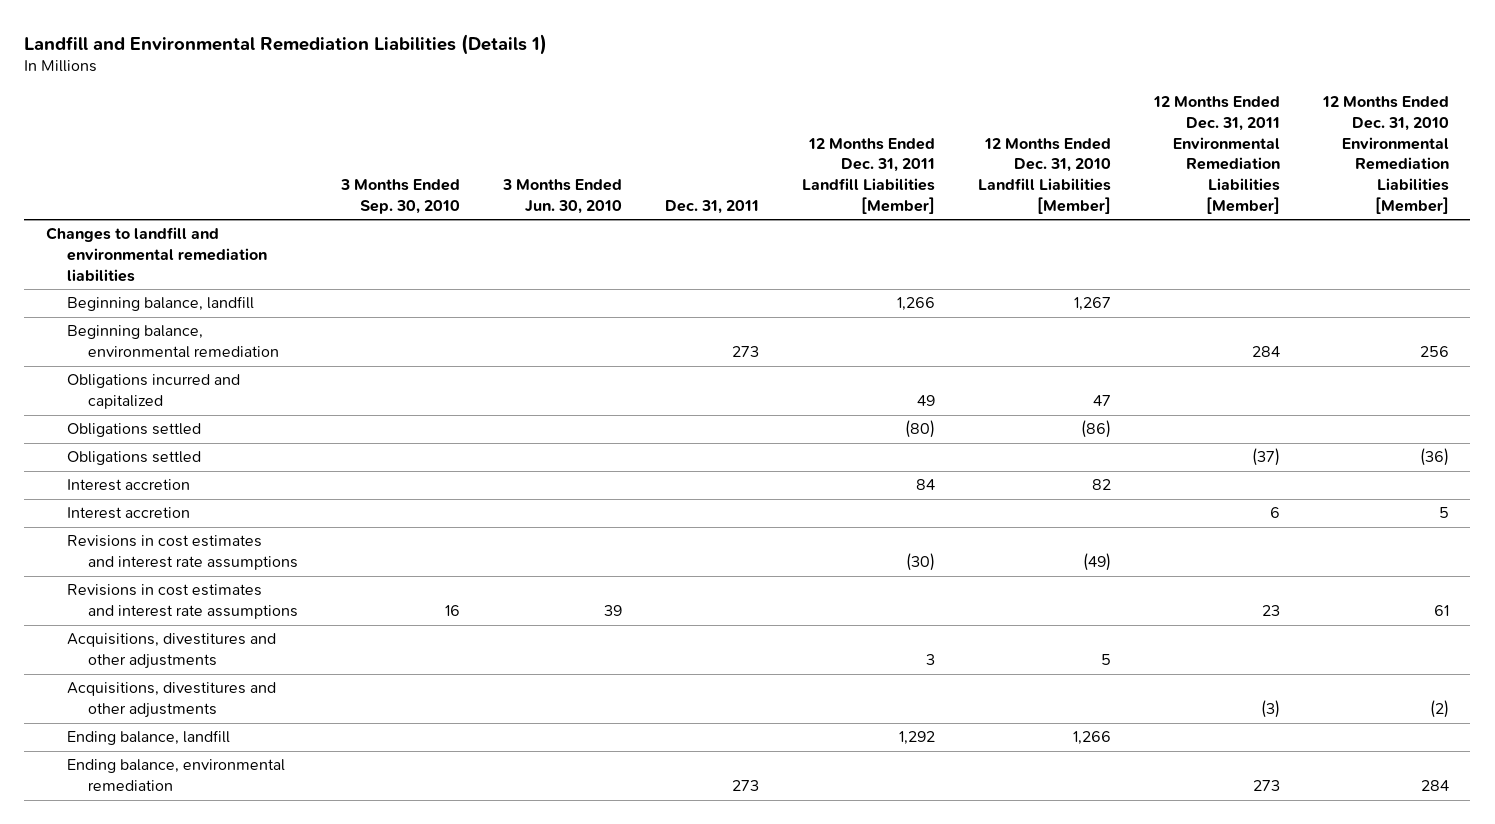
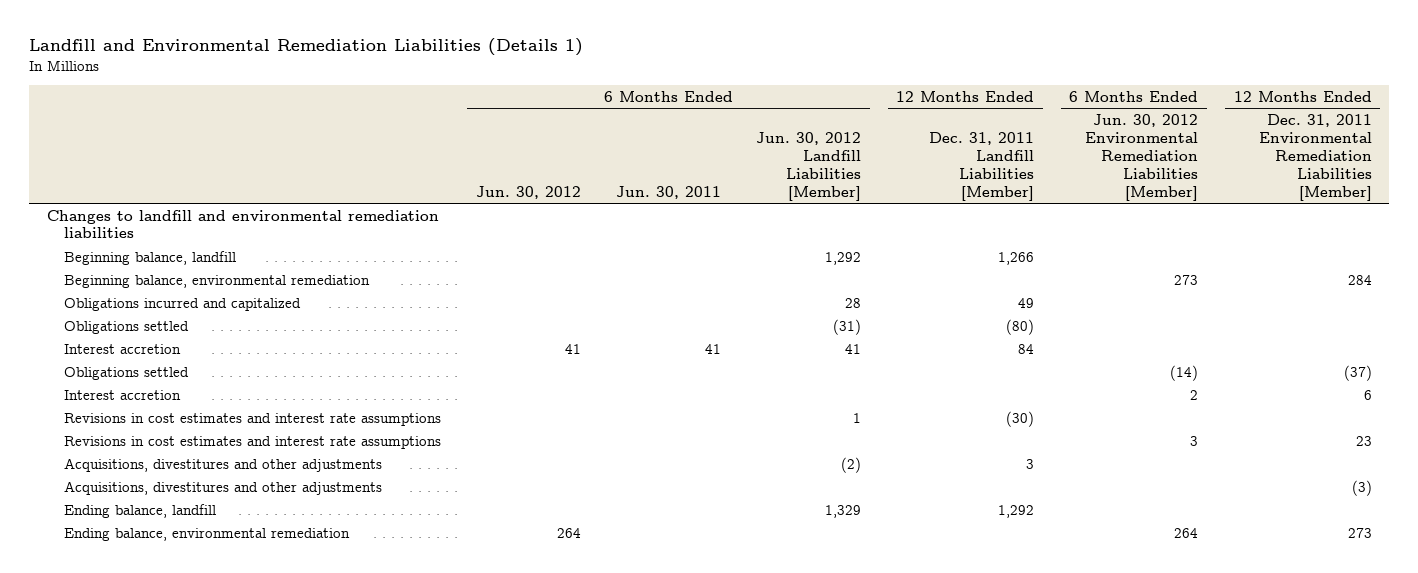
- | 3 Months Ended Sep. 30, 2010 | 3 Months Ended Jun. 30, 2010 | Dec. 31, 2011 | 12 Months Ended Dec. 31, 2011 Landfill Liabilities [Member] | 12 Months Ended Dec. 31, 2010 Landfill Liabilities [Member] | 12 Months Ended Dec. 31, 2011 Environmental Remediation Liabilities [Member] | 12 Months Ended Dec. 31, 2010 Environmental Remediation Liabilities [Member]
+ | 6 Months Ended Jun. 30, 2012 | 6 Months Ended Jun. 30, 2011 | 6 Months Ended Jun. 30, 2012 Landfill Liabilities [Member] | 12 Months Ended Dec. 31, 2011 Landfill Liabilities [Member] | 6 Months Ended Jun. 30, 2012 Environmental Remediation Liabilities [Member] | 12 Months Ended Dec. 31, 2011 Environmental Remediation Liabilities [Member]
moved down: Obligations settled | | | | | (14) | (37)

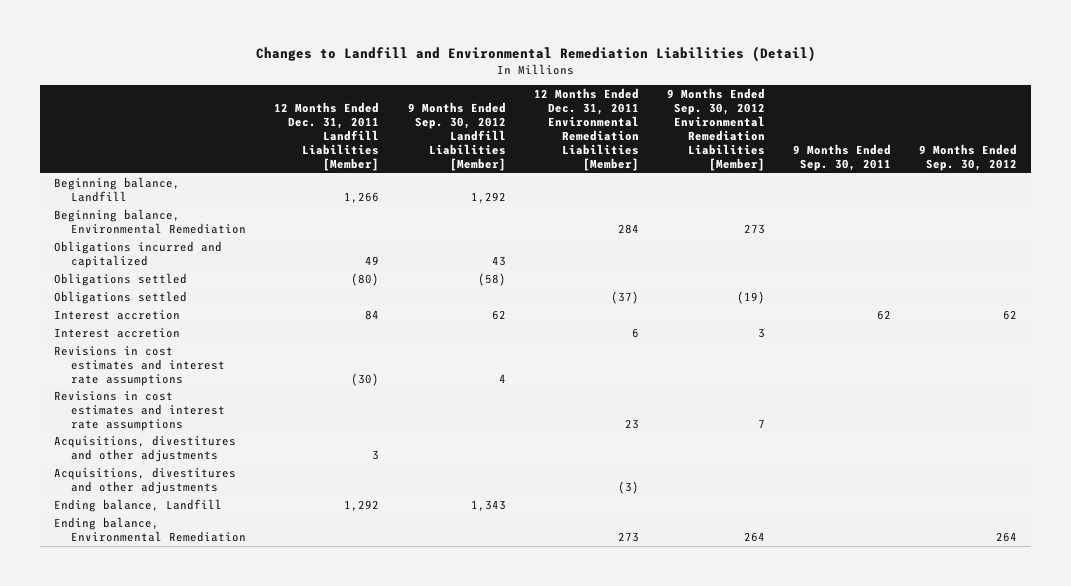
- Landfill and Environmental Remediation Liabilities (Details 1)
+ Changes to Landfill and Environmental Remediation Liabilities (Detail)
- | 6 Months Ended Jun. 30, 2012 | 6 Months Ended Jun. 30, 2011 | 6 Months Ended Jun. 30, 2012 Landfill Liabilities [Member] | 12 Months Ended Dec. 31, 2011 Landfill Liabilities [Member] | 6 Months Ended Jun. 30, 2012 Environmental Remediation Liabilities [Member] | 12 Months Ended Dec. 31, 2011 Environmental Remediation Liabilities [Member]
+ | 12 Months Ended Dec. 31, 2011 Landfill Liabilities [Member] | 9 Months Ended Sep. 30, 2012 Landfill Liabilities [Member] | 12 Months Ended Dec. 31, 2011 Environmental Remediation Liabilities [Member] | 9 Months Ended Sep. 30, 2012 Environmental Remediation Liabilities [Member] | 9 Months Ended Sep. 30, 2011 | 9 Months Ended Sep. 30, 2012
- Changes to landfill and environmental remediation liabilities
- Beginning balance, landfill | | | 1,292 | 1,266 | |
- Beginning balance, environmental remediation | | | | | 273 | 284
+ Beginning balance, Landfill | 1,266 | 1,292 | | | |
+ Beginning balance, Environmental Remediation | | | 284 | 273 | |
moved down: Interest accretion | 84 | 62 | | | 62 | 62
- Ending balance, landfill | | | 1,329 | 1,292 | |
- Ending balance, environmental remediation | 264 | | | | 264 | 273
+ Ending balance, Landfill | 1,292 | 1,343 | | | |
+ Ending balance, Environmental Remediation | | | 273 | 264 | | 264

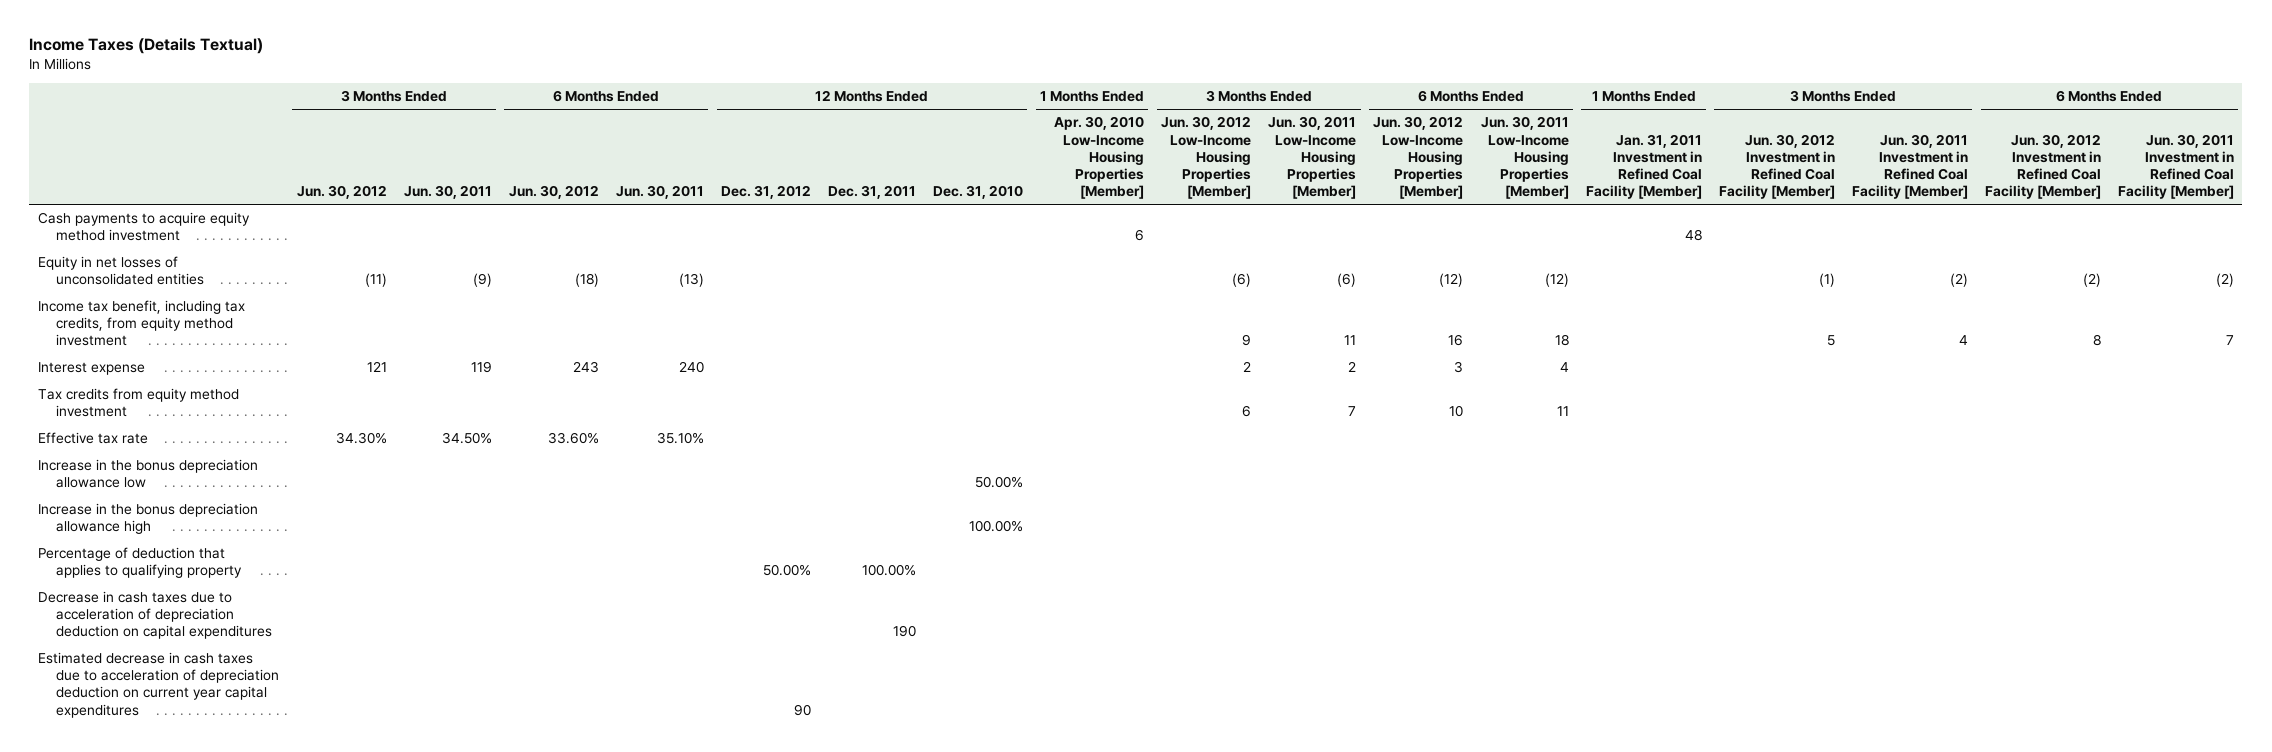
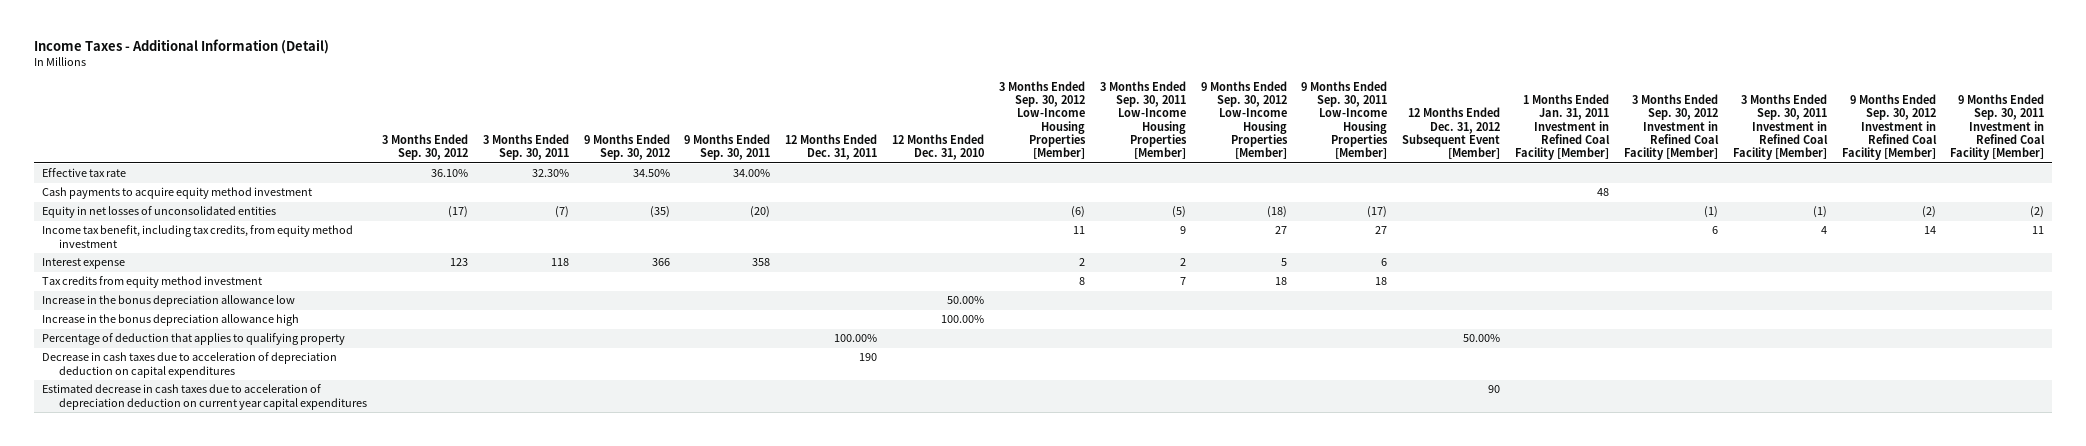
- Income Taxes (Details Textual)
+ Income Taxes - Additional Information (Detail)
- | 3 Months Ended Jun. 30, 2012 | 3 Months Ended Jun. 30, 2011 | 6 Months Ended Jun. 30, 2012 | 6 Months Ended Jun. 30, 2011 | 12 Months Ended Dec. 31, 2012 | 12 Months Ended Dec. 31, 2011 | 12 Months Ended Dec. 31, 2010 | 1 Months Ended Apr. 30, 2010 Low-Income Housing Properties [Member] | 3 Months Ended Jun. 30, 2012 Low-Income Housing Properties [Member] | 3 Months Ended Jun. 30, 2011 Low-Income Housing Properties [Member] | 6 Months Ended Jun. 30, 2012 Low-Income Housing Properties [Member] | 6 Months Ended Jun. 30, 2011 Low-Income Housing Properties [Member] | 1 Months Ended Jan. 31, 2011 Investment in Refined Coal Facility [Member] | 3 Months Ended Jun. 30, 2012 Investment in Refined Coal Facility [Member] | 3 Months Ended Jun. 30, 2011 Investment in Refined Coal Facility [Member] | 6 Months Ended Jun. 30, 2012 Investment in Refined Coal Facility [Member] | 6 Months Ended Jun. 30, 2011 Investment in Refined Coal Facility [Member]
+ | 3 Months Ended Sep. 30, 2012 | 3 Months Ended Sep. 30, 2011 | 9 Months Ended Sep. 30, 2012 | 9 Months Ended Sep. 30, 2011 | 12 Months Ended Dec. 31, 2011 | 12 Months Ended Dec. 31, 2010 | 3 Months Ended Sep. 30, 2012 Low-Income Housing Properties [Member] | 3 Months Ended Sep. 30, 2011 Low-Income Housing Properties [Member] | 9 Months Ended Sep. 30, 2012 Low-Income Housing Properties [Member] | 9 Months Ended Sep. 30, 2011 Low-Income Housing Properties [Member] | 12 Months Ended Dec. 31, 2012 Subsequent Event [Member] | 1 Months Ended Jan. 31, 2011 Investment in Refined Coal Facility [Member] | 3 Months Ended Sep. 30, 2012 Investment in Refined Coal Facility [Member] | 3 Months Ended Sep. 30, 2011 Investment in Refined Coal Facility [Member] | 9 Months Ended Sep. 30, 2012 Investment in Refined Coal Facility [Member] | 9 Months Ended Sep. 30, 2011 Investment in Refined Coal Facility [Member]
moved up: Effective tax rate | 36.10% | 32.30% | 34.50% | 34.00% | | | | | | | | | | | |

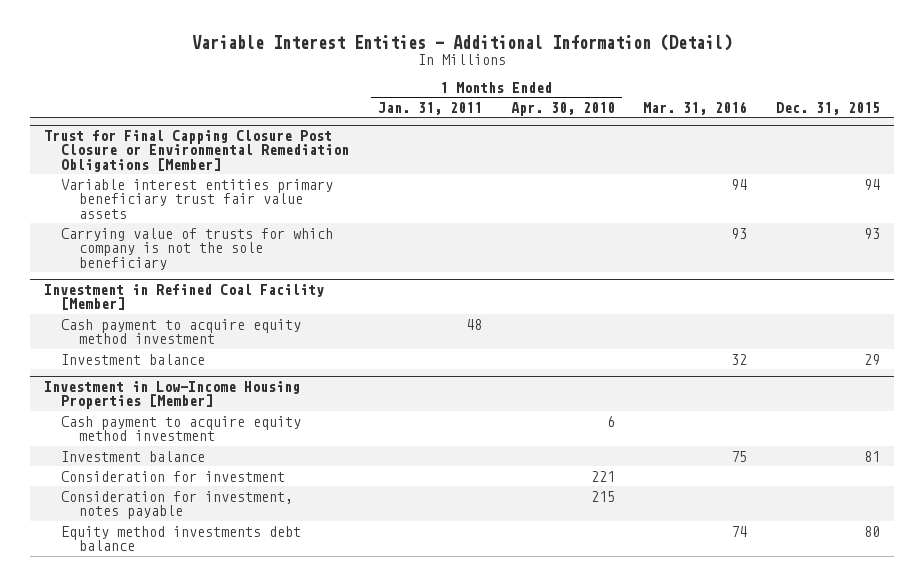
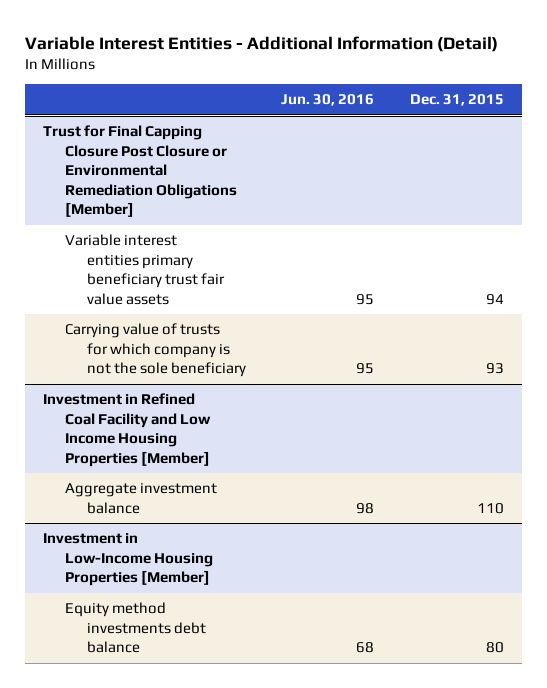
- | 1 Months Ended Jan. 31, 2011 | 1 Months Ended Apr. 30, 2010 | Mar. 31, 2016 | Dec. 31, 2015
+ | Jun. 30, 2016 | Dec. 31, 2015
- Investment in Refined Coal Facility [Member]
- Cash payment to acquire equity method investment | 48 | | |
- Investment balance | | | 32 | 29
+ Investment in Refined Coal Facility and Low Income Housing Properties [Member]
+ Aggregate investment balance | 98 | 110
@ Investment in Low-Income Housing Properties [Member]
- Cash payment to acquire equity method investment | | 6 | |
- Investment balance | | | 75 | 81
- Consideration for investment | | 221 | |
- Consideration for investment, notes payable | | 215 | |

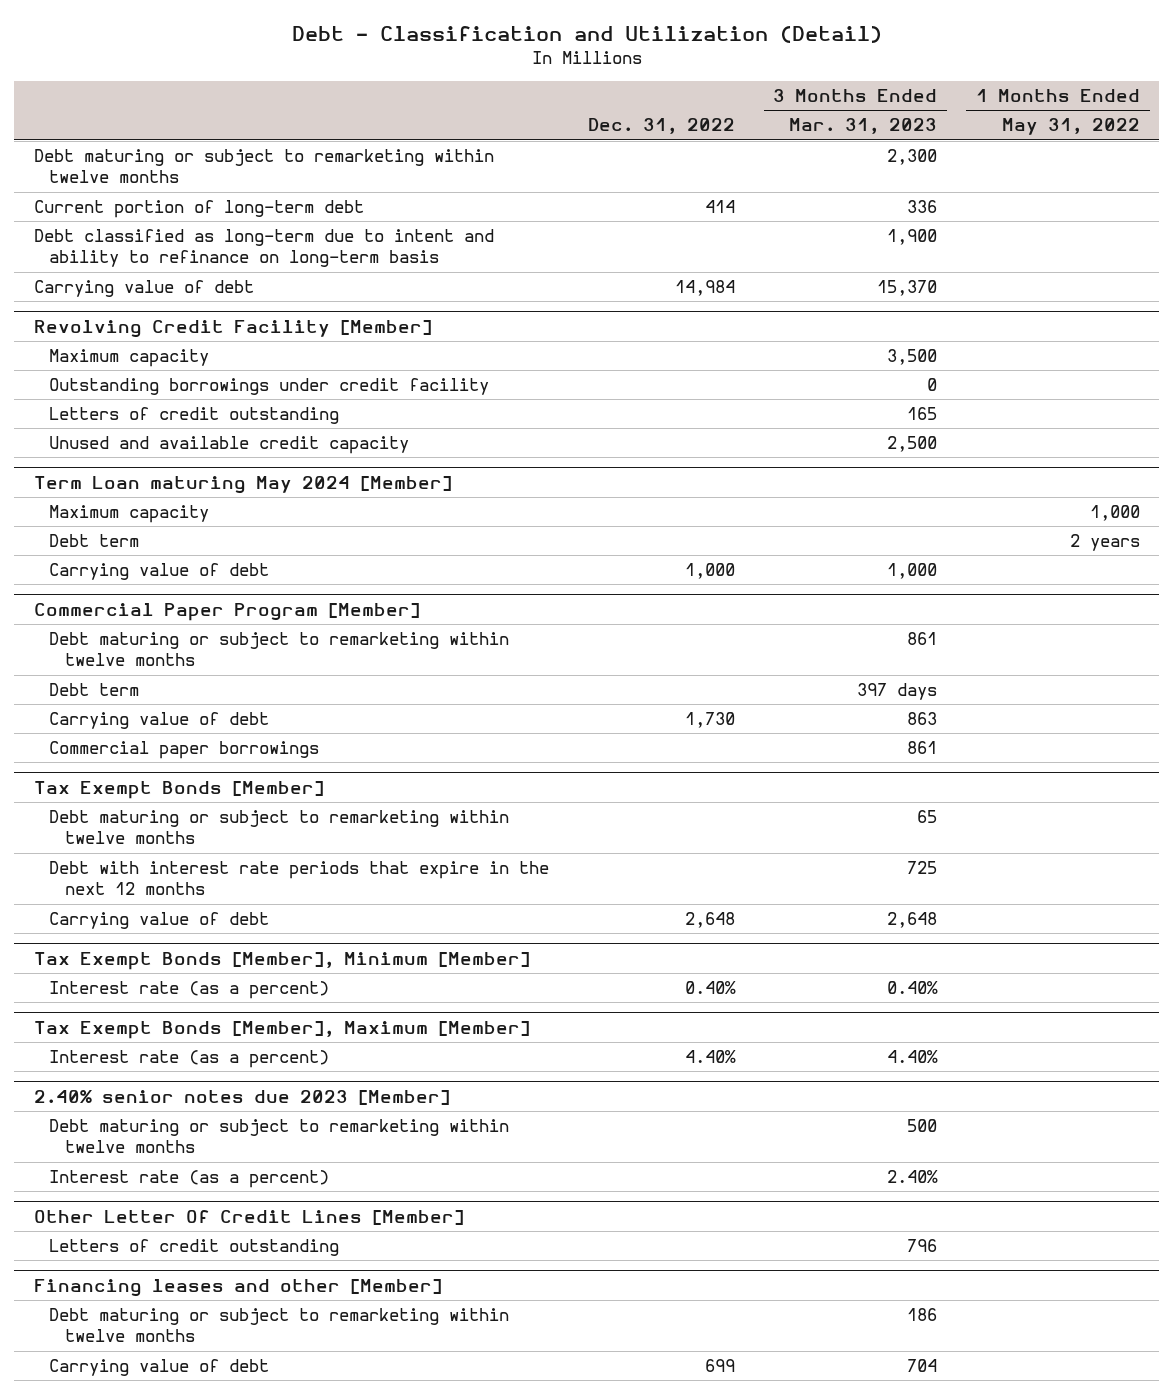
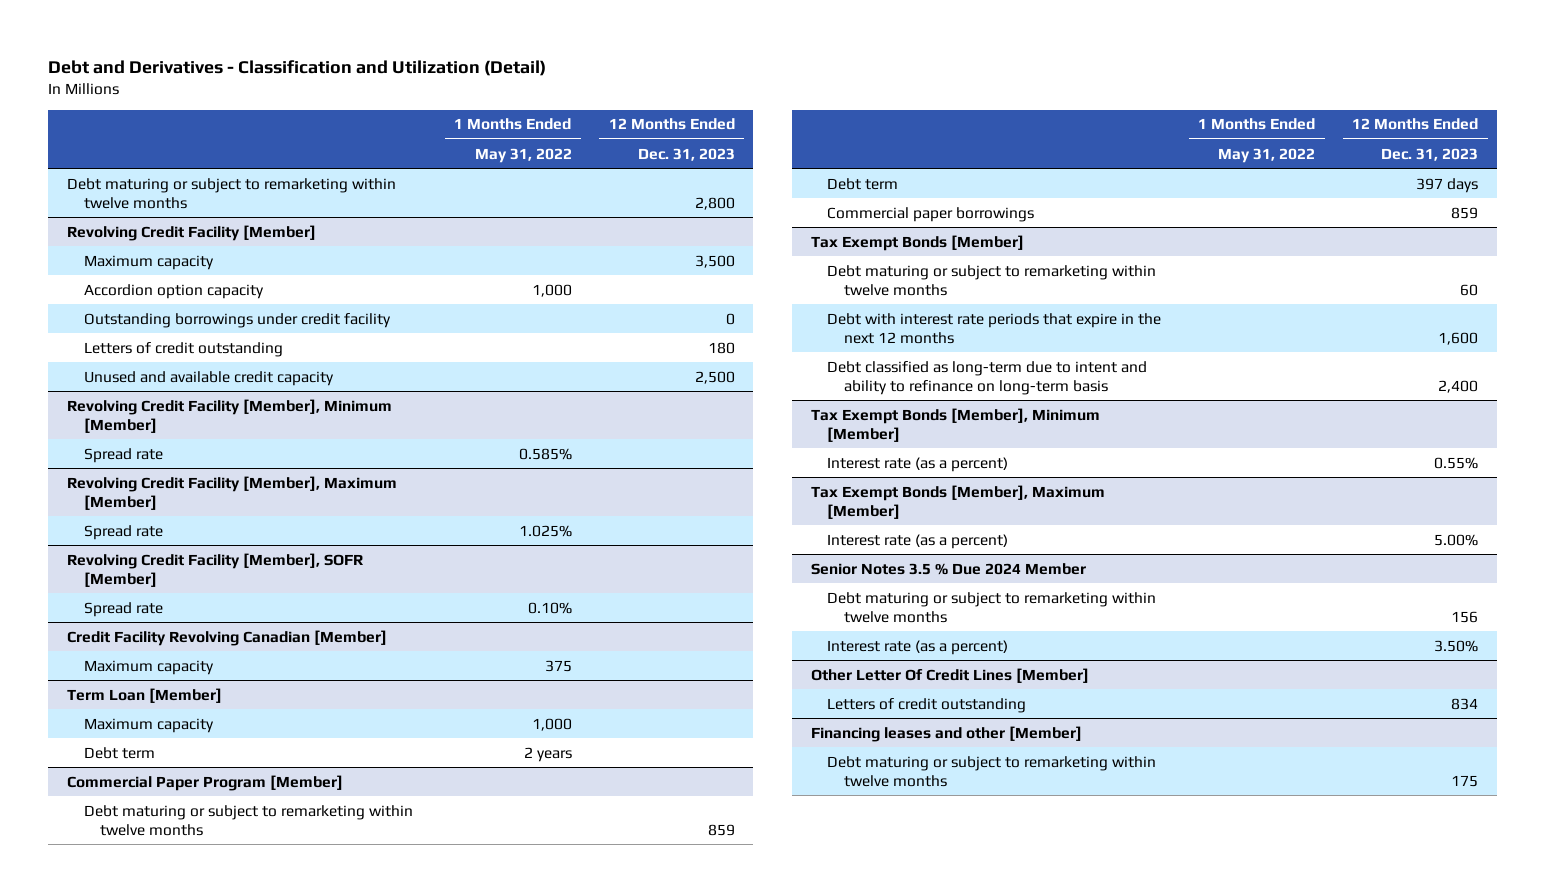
- Debt - Classification and Utilization (Detail)
+ Debt and Derivatives - Classification and Utilization (Detail)
- | Dec. 31, 2022 | 3 Months Ended Mar. 31, 2023 | 1 Months Ended May 31, 2022
+ | 1 Months Ended May 31, 2022 | 12 Months Ended Dec. 31, 2023
- Current portion of long-term debt | 414 | 336 |
- Debt classified as long-term due to intent and ability to refinance on long-term basis | | 1,900 |
- Carrying value of debt | 14,984 | 15,370 |
@ Revolving Credit Facility [Member]
+ Accordion option capacity | 1,000 |
- Term Loan maturing May 2024 [Member]
+ Revolving Credit Facility [Member], Minimum [Member]
+ Spread rate | 0.585% |
+ Revolving Credit Facility [Member], Maximum [Member]
+ Spread rate | 1.025% |
+ Revolving Credit Facility [Member], SOFR [Member]
+ Spread rate | 0.10% |
+ Credit Facility Revolving Canadian [Member]
+ Maximum capacity | 375 |
+ Term Loan [Member]
- Carrying value of debt | 1,000 | 1,000 |
@ Commercial Paper Program [Member]
- Carrying value of debt | 1,730 | 863 |
@ Tax Exempt Bonds [Member]
- Carrying value of debt | 2,648 | 2,648 |
+ Debt classified as long-term due to intent and ability to refinance on long-term basis | | 2,400
- 2.40% senior notes due 2023 [Member]
- Debt maturing or subject to remarketing within twelve months | | 500 |
- Interest rate (as a percent) | | 2.40% |
+ Senior Notes 3.5 % Due 2024 Member
+ Debt maturing or subject to remarketing within twelve months | | 156
+ Interest rate (as a percent) | | 3.50%
@ Financing leases and other [Member]
- Carrying value of debt | 699 | 704 |

